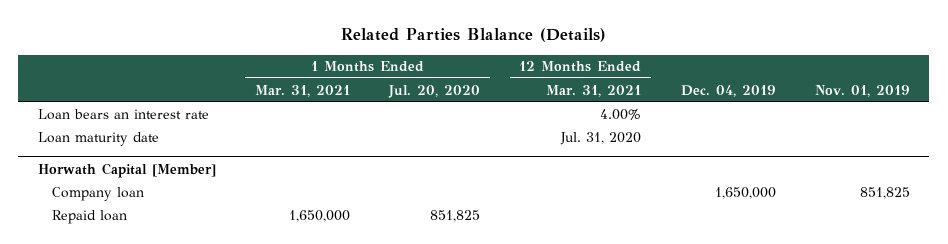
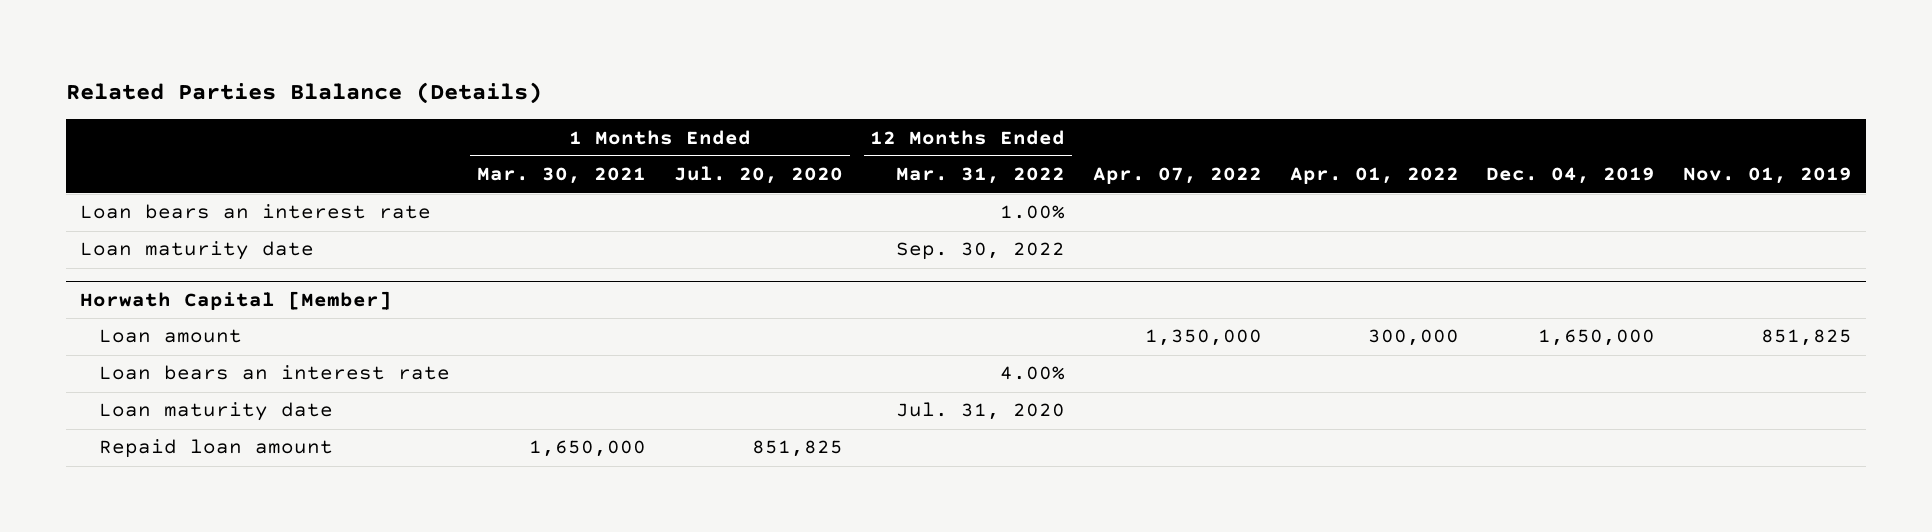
- | 1 Months Ended Mar. 31, 2021 | 1 Months Ended Jul. 20, 2020 | 12 Months Ended Mar. 31, 2021 | Dec. 04, 2019 | Nov. 01, 2019
+ | 1 Months Ended Mar. 30, 2021 | 1 Months Ended Jul. 20, 2020 | 12 Months Ended Mar. 31, 2022 | Apr. 07, 2022 | Apr. 01, 2022 | Dec. 04, 2019 | Nov. 01, 2019
@ Horwath Capital [Member]
- Company loan | | | | 1,650,000 | 851,825
- Repaid loan | 1,650,000 | 851,825 | | |
+ Loan amount | | | | 1,350,000 | 300,000 | 1,650,000 | 851,825
+ Loan bears an interest rate | | | 4.00% | | | |
+ Loan maturity date | | | Jul. 31, 2020 | | | |
+ Repaid loan amount | 1,650,000 | 851,825 | | | | |

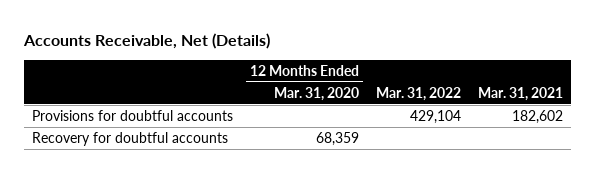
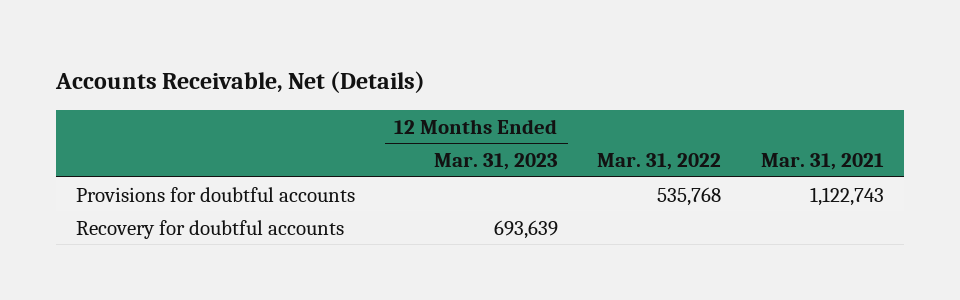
- | 12 Months Ended Mar. 31, 2020 | Mar. 31, 2022 | Mar. 31, 2021
+ | 12 Months Ended Mar. 31, 2023 | Mar. 31, 2022 | Mar. 31, 2021
- Provisions for doubtful accounts | | 429,104 | 182,602
+ Provisions for doubtful accounts | | 535,768 | 1,122,743

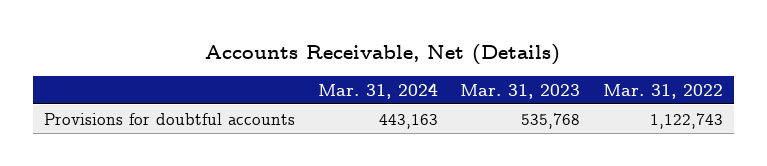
- | 12 Months Ended Mar. 31, 2023 | Mar. 31, 2022 | Mar. 31, 2021
+ | Mar. 31, 2024 | Mar. 31, 2023 | Mar. 31, 2022
- Provisions for doubtful accounts | | 535,768 | 1,122,743
- Recovery for doubtful accounts | 693,639 | |
+ Provisions for doubtful accounts | 443,163 | 535,768 | 1,122,743

